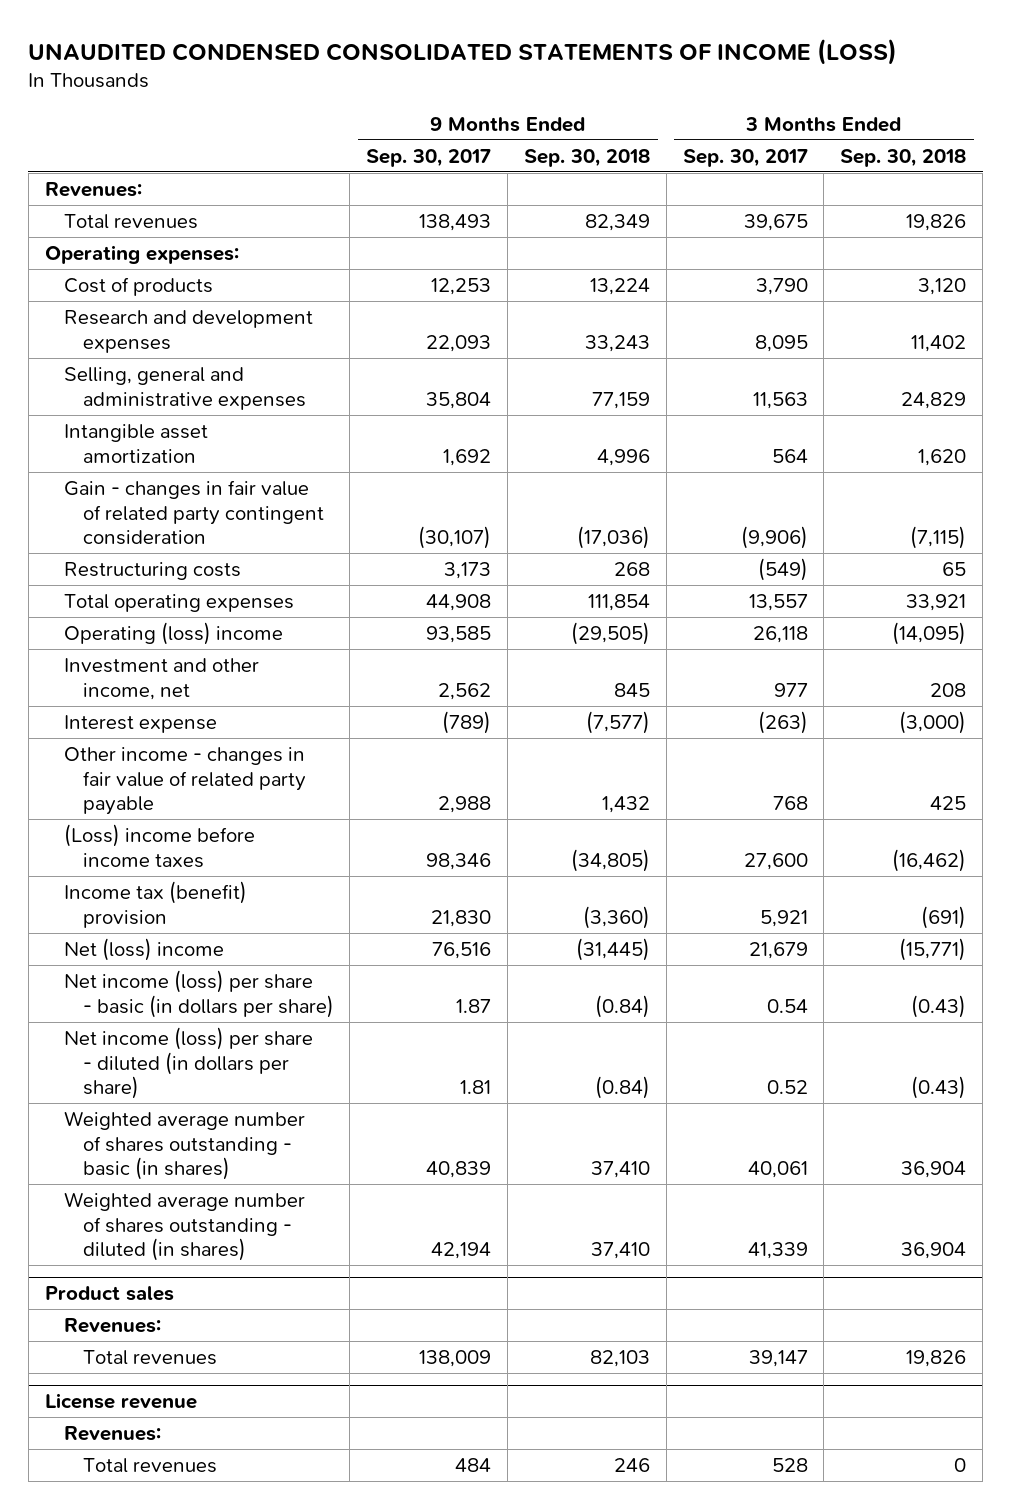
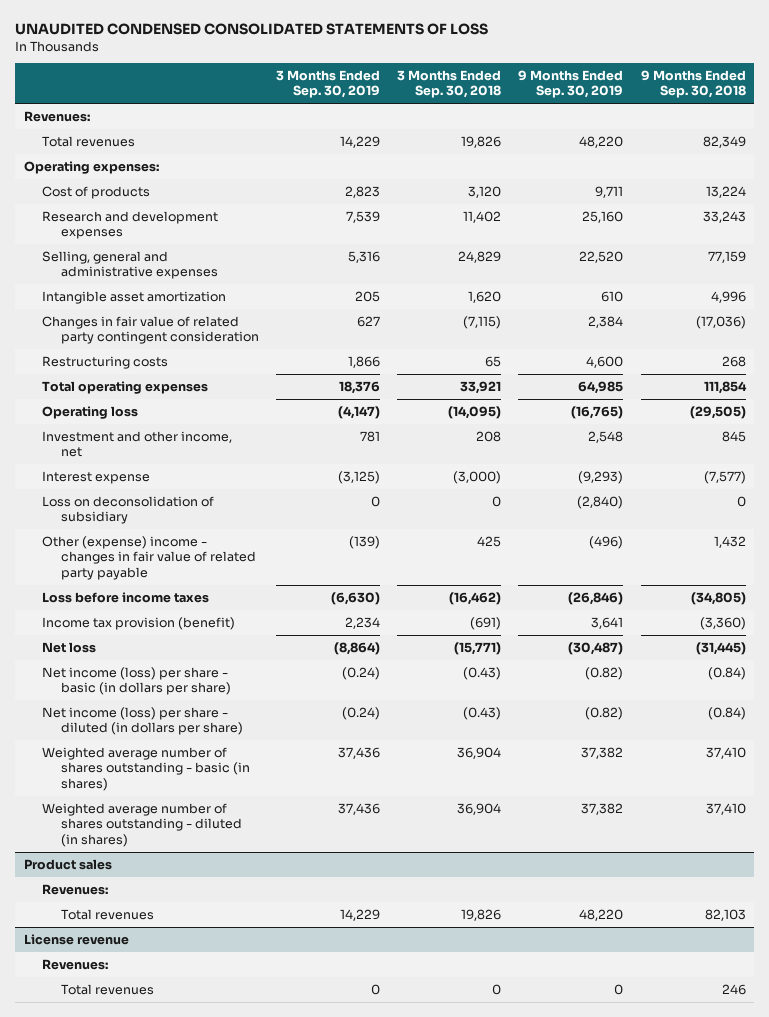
- UNAUDITED CONDENSED CONSOLIDATED STATEMENTS OF INCOME (LOSS)
+ UNAUDITED CONDENSED CONSOLIDATED STATEMENTS OF LOSS
- | 9 Months Ended Sep. 30, 2017 | 9 Months Ended Sep. 30, 2018 | 3 Months Ended Sep. 30, 2017 | 3 Months Ended Sep. 30, 2018
+ | 3 Months Ended Sep. 30, 2019 | 3 Months Ended Sep. 30, 2018 | 9 Months Ended Sep. 30, 2019 | 9 Months Ended Sep. 30, 2018
- Gain - changes in fair value of related party contingent consideration | (30,107) | (17,036) | (9,906) | (7,115)
+ Changes in fair value of related party contingent consideration | 627 | (7,115) | 2,384 | (17,036)
- Operating (loss) income | 93,585 | (29,505) | 26,118 | (14,095)
+ Operating loss | (4,147) | (14,095) | (16,765) | (29,505)
- Other income - changes in fair value of related party payable | 2,988 | 1,432 | 768 | 425
- (Loss) income before income taxes | 98,346 | (34,805) | 27,600 | (16,462)
- Income tax (benefit) provision | 21,830 | (3,360) | 5,921 | (691)
- Net (loss) income | 76,516 | (31,445) | 21,679 | (15,771)
+ Loss on deconsolidation of subsidiary | 0 | 0 | (2,840) | 0
+ Other (expense) income - changes in fair value of related party payable | (139) | 425 | (496) | 1,432
+ Loss before income taxes | (6,630) | (16,462) | (26,846) | (34,805)
+ Income tax provision (benefit) | 2,234 | (691) | 3,641 | (3,360)
+ Net loss | (8,864) | (15,771) | (30,487) | (31,445)

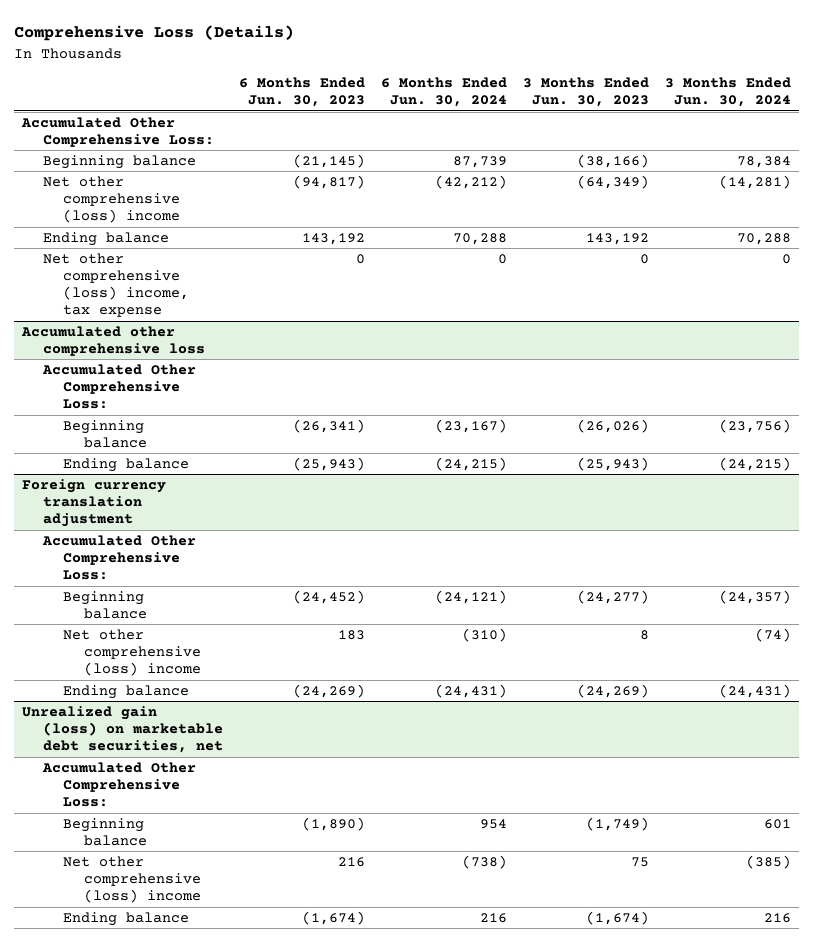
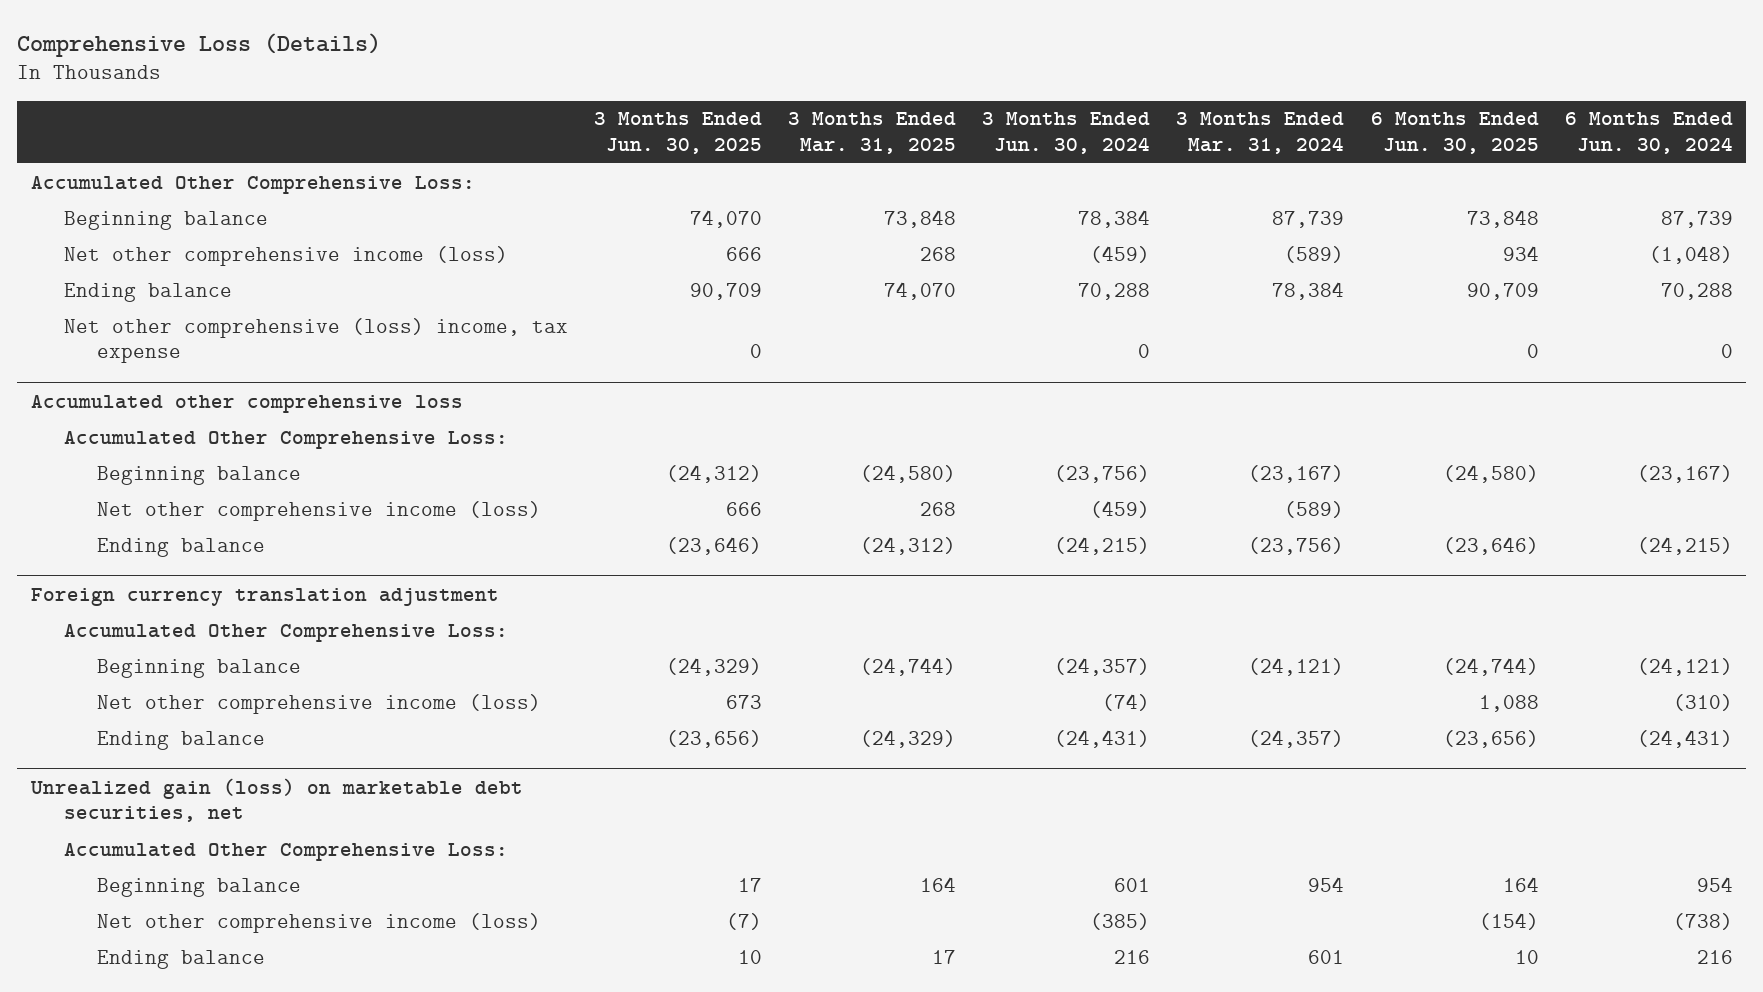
- | 6 Months Ended Jun. 30, 2023 | 6 Months Ended Jun. 30, 2024 | 3 Months Ended Jun. 30, 2023 | 3 Months Ended Jun. 30, 2024
+ | 3 Months Ended Jun. 30, 2025 | 3 Months Ended Mar. 31, 2025 | 3 Months Ended Jun. 30, 2024 | 3 Months Ended Mar. 31, 2024 | 6 Months Ended Jun. 30, 2025 | 6 Months Ended Jun. 30, 2024
- Net other comprehensive (loss) income | (94,817) | (42,212) | (64,349) | (14,281)
+ Net other comprehensive income (loss) | 666 | 268 | (459) | (589) | 934 | (1,048)
@ Accumulated other comprehensive loss
+ Net other comprehensive income (loss) | 666 | 268 | (459) | (589) | |
@ Foreign currency translation adjustment
- Net other comprehensive (loss) income | 183 | (310) | 8 | (74)
+ Net other comprehensive income (loss) | 673 | | (74) | | 1,088 | (310)
@ Unrealized gain (loss) on marketable debt securities, net
- Net other comprehensive (loss) income | 216 | (738) | 75 | (385)
+ Net other comprehensive income (loss) | (7) | | (385) | | (154) | (738)

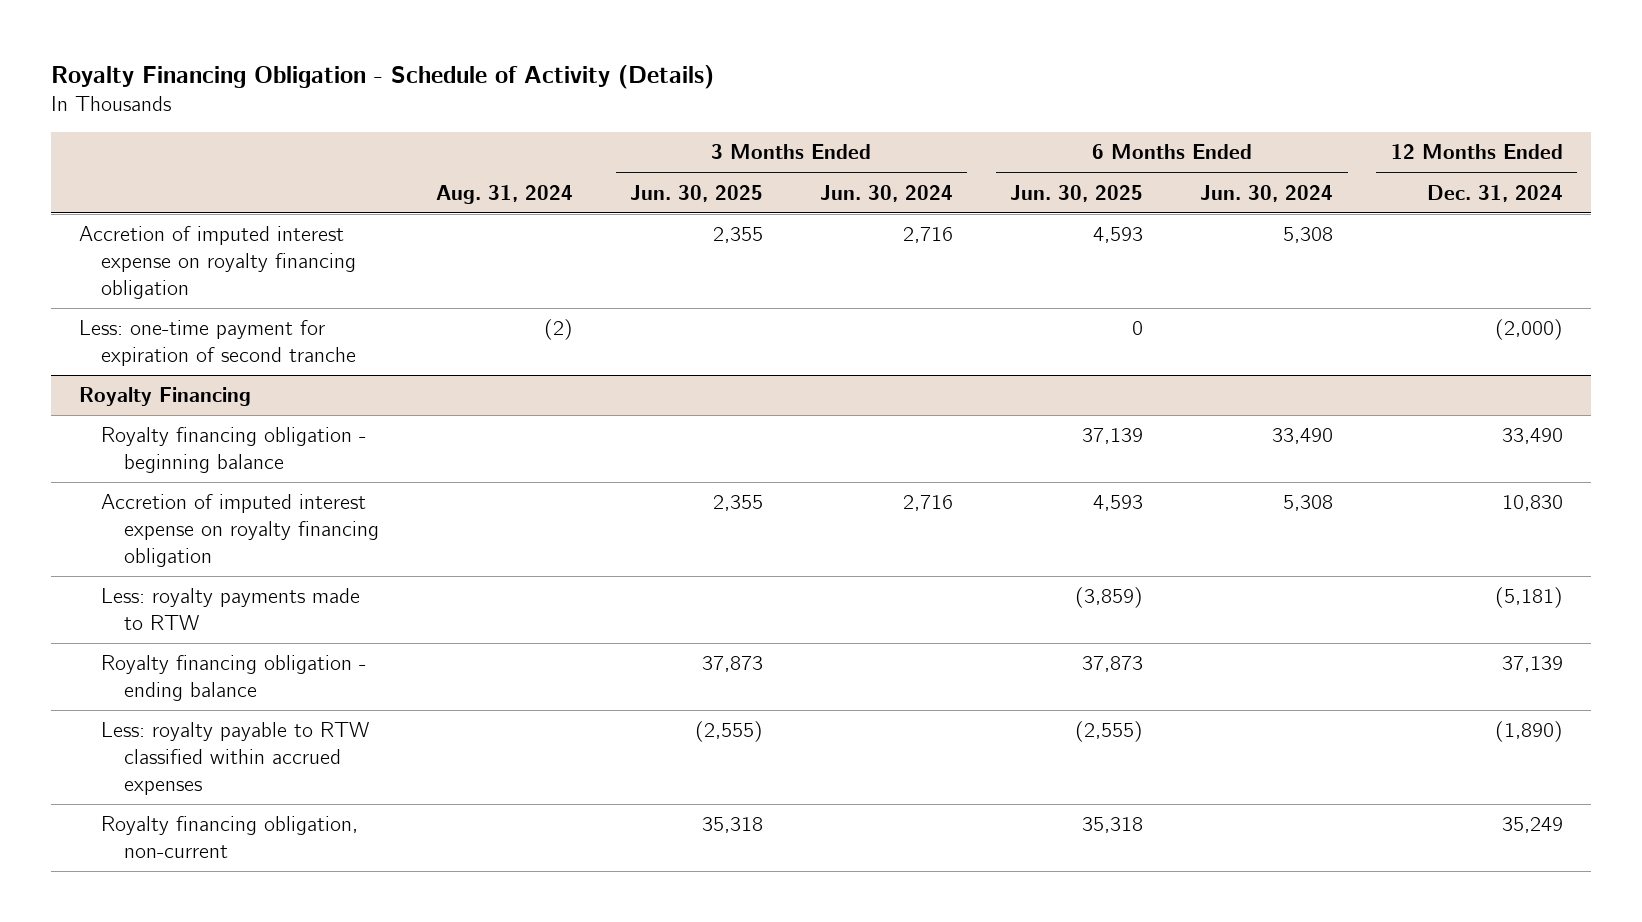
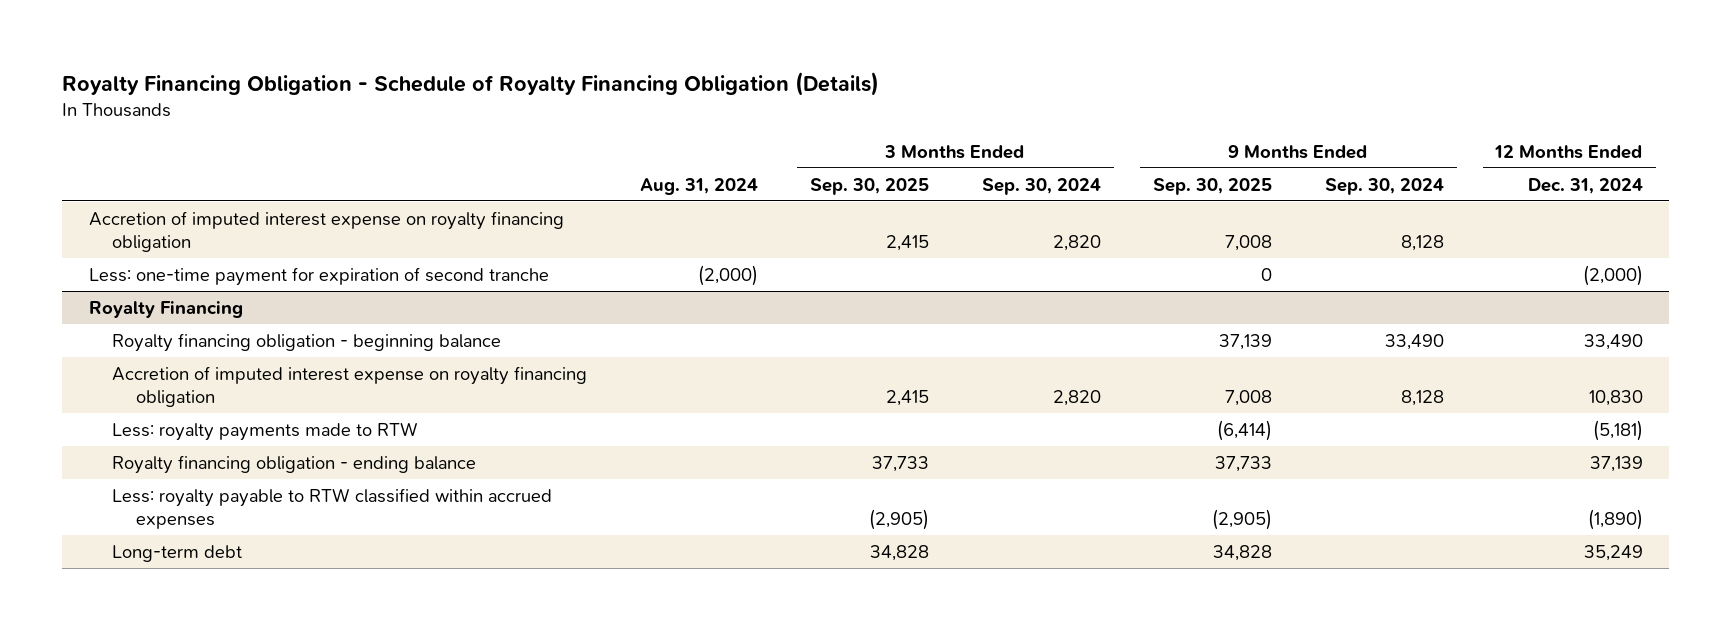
- Royalty Financing Obligation - Schedule of Activity (Details)
+ Royalty Financing Obligation - Schedule of Royalty Financing Obligation (Details)
- | Aug. 31, 2024 | 3 Months Ended Jun. 30, 2025 | 3 Months Ended Jun. 30, 2024 | 6 Months Ended Jun. 30, 2025 | 6 Months Ended Jun. 30, 2024 | 12 Months Ended Dec. 31, 2024
+ | Aug. 31, 2024 | 3 Months Ended Sep. 30, 2025 | 3 Months Ended Sep. 30, 2024 | 9 Months Ended Sep. 30, 2025 | 9 Months Ended Sep. 30, 2024 | 12 Months Ended Dec. 31, 2024
- Less: one-time payment for expiration of second tranche | (2) | | | 0 | | (2,000)
+ Less: one-time payment for expiration of second tranche | (2,000) | | | 0 | | (2,000)
@ Royalty Financing
- Royalty financing obligation, non-current | | 35,318 | | 35,318 | | 35,249
+ Long-term debt | | 34,828 | | 34,828 | | 35,249

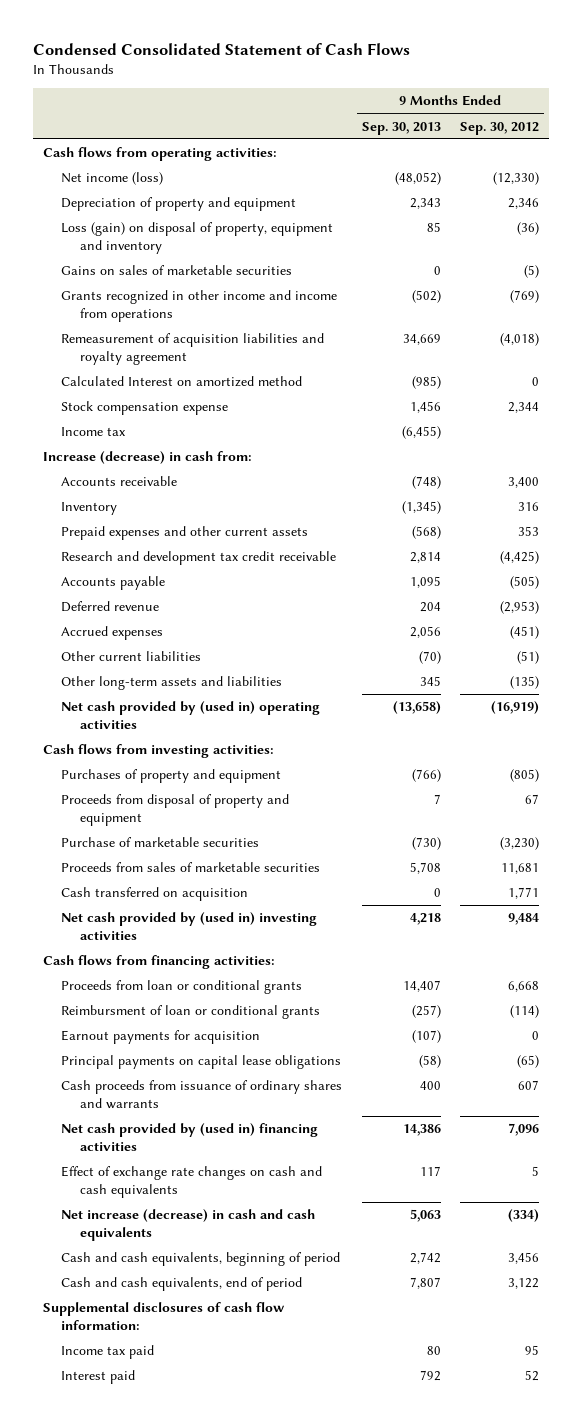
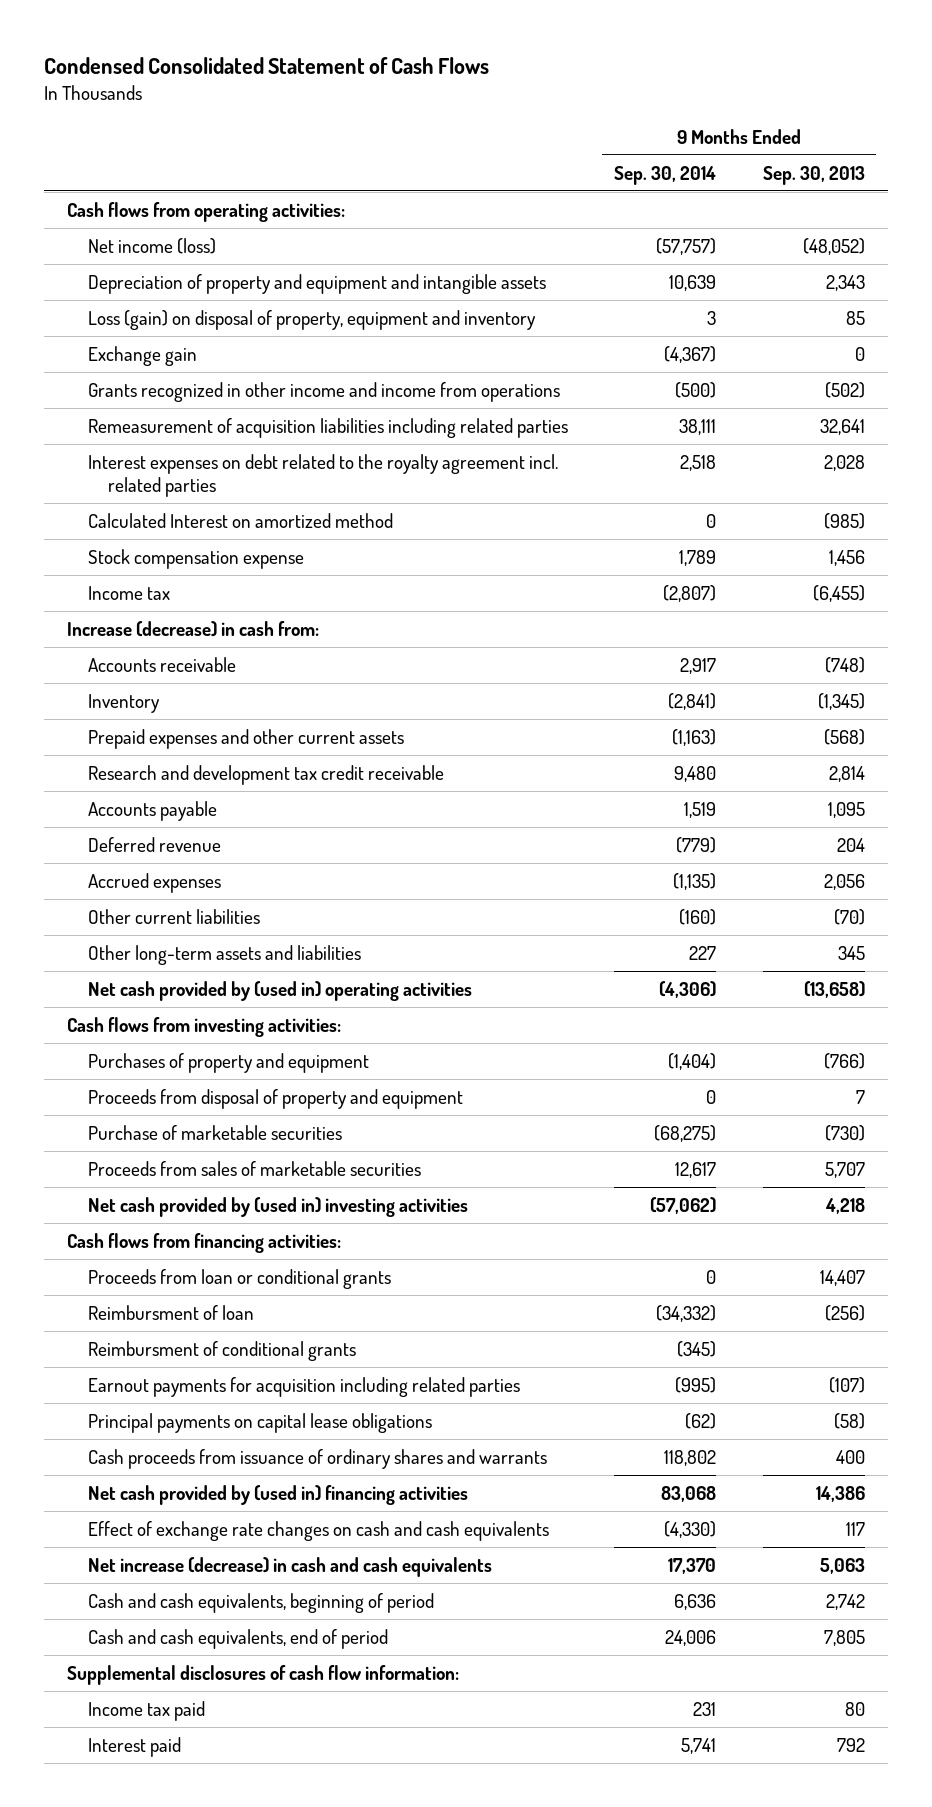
- | 9 Months Ended Sep. 30, 2013 | 9 Months Ended Sep. 30, 2012
+ | 9 Months Ended Sep. 30, 2014 | 9 Months Ended Sep. 30, 2013
- Depreciation of property and equipment | 2,343 | 2,346
+ Depreciation of property and equipment and intangible assets | 10,639 | 2,343
- Gains on sales of marketable securities | 0 | (5)
+ Exchange gain | (4,367) | 0
- Remeasurement of acquisition liabilities and royalty agreement | 34,669 | (4,018)
+ Remeasurement of acquisition liabilities including related parties | 38,111 | 32,641
+ Interest expenses on debt related to the royalty agreement incl. related parties | 2,518 | 2,028
- Proceeds from sales of marketable securities | 5,708 | 11,681
- Cash transferred on acquisition | 0 | 1,771
+ Proceeds from sales of marketable securities | 12,617 | 5,707
- Reimbursment of loan or conditional grants | (257) | (114)
- Earnout payments for acquisition | (107) | 0
+ Reimbursment of loan | (34,332) | (256)
+ Reimbursment of conditional grants | (345) |
+ Earnout payments for acquisition including related parties | (995) | (107)
- Cash and cash equivalents, end of period | 7,807 | 3,122
+ Cash and cash equivalents, end of period | 24,006 | 7,805

